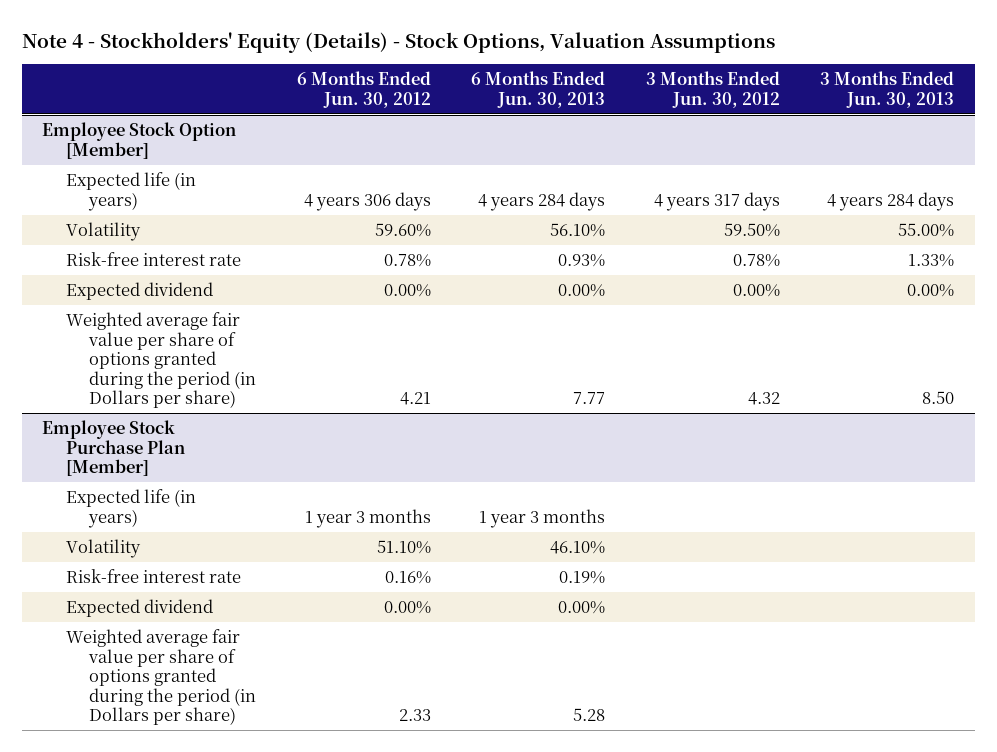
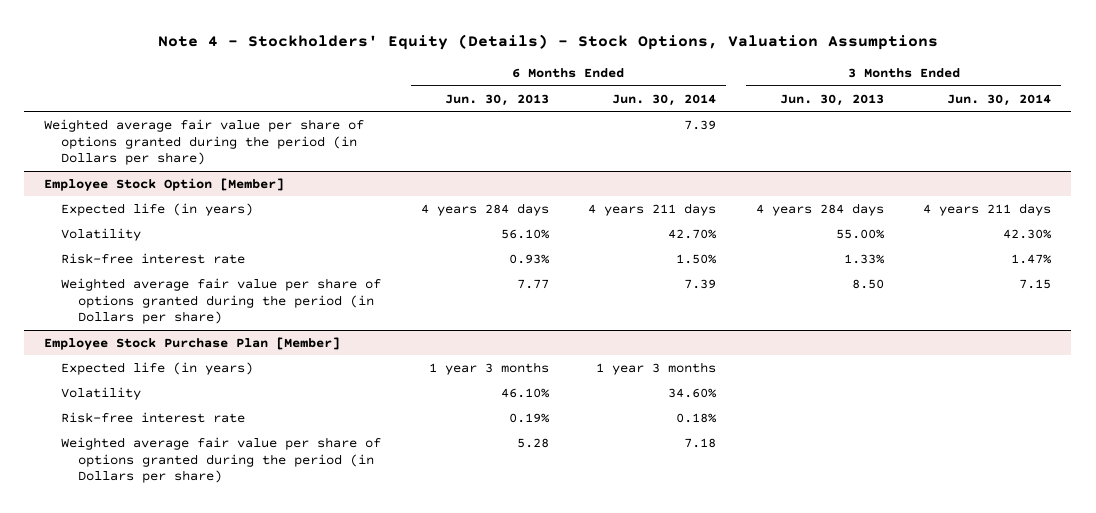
- | 6 Months Ended Jun. 30, 2012 | 6 Months Ended Jun. 30, 2013 | 3 Months Ended Jun. 30, 2012 | 3 Months Ended Jun. 30, 2013
+ | 6 Months Ended Jun. 30, 2013 | 6 Months Ended Jun. 30, 2014 | 3 Months Ended Jun. 30, 2013 | 3 Months Ended Jun. 30, 2014
+ Weighted average fair value per share of options granted during the period (in Dollars per share) | | 7.39 | |
@ Employee Stock Option [Member]
- Expected dividend | 0.00% | 0.00% | 0.00% | 0.00%
@ Employee Stock Purchase Plan [Member]
- Expected dividend | 0.00% | 0.00% | |

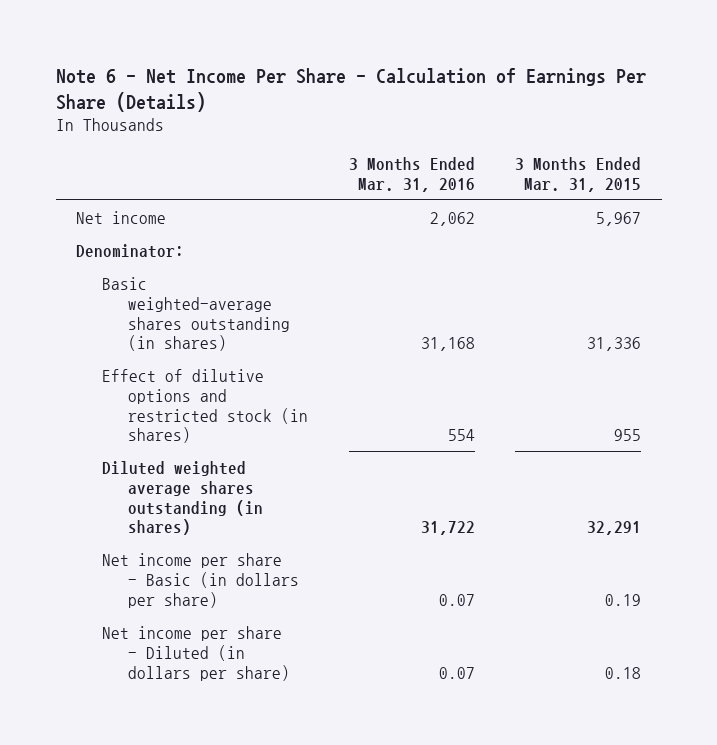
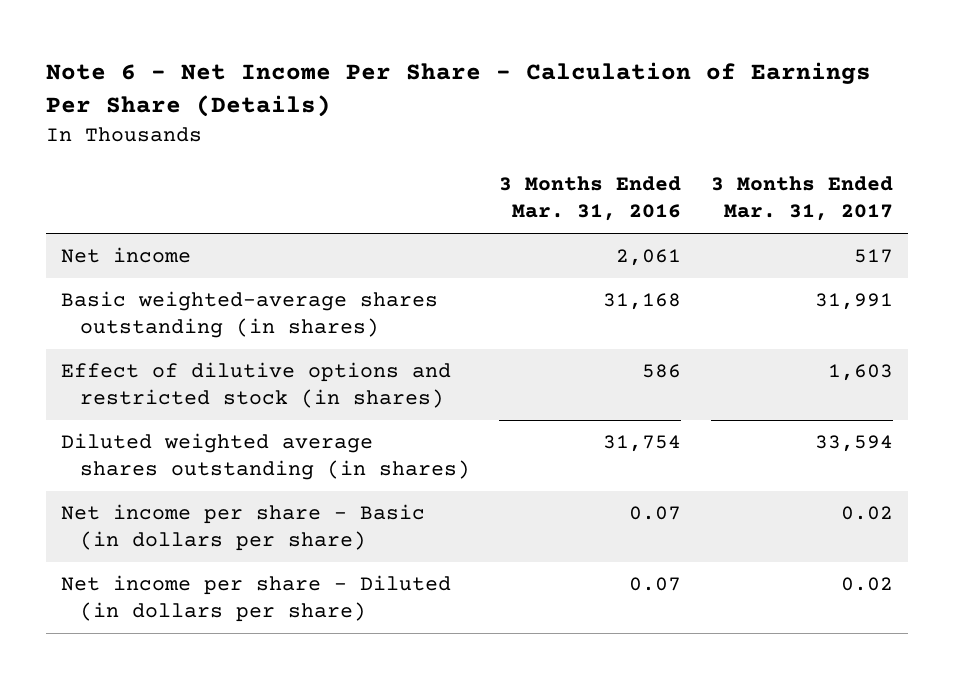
- | 3 Months Ended Mar. 31, 2016 | 3 Months Ended Mar. 31, 2015
+ | 3 Months Ended Mar. 31, 2016 | 3 Months Ended Mar. 31, 2017
- Net income | 2,062 | 5,967
- Denominator:
+ Net income | 2,061 | 517
- Effect of dilutive options and restricted stock (in shares) | 554 | 955
- Diluted weighted average shares outstanding (in shares) | 31,722 | 32,291
+ Effect of dilutive options and restricted stock (in shares) | 586 | 1,603
+ Diluted weighted average shares outstanding (in shares) | 31,754 | 33,594

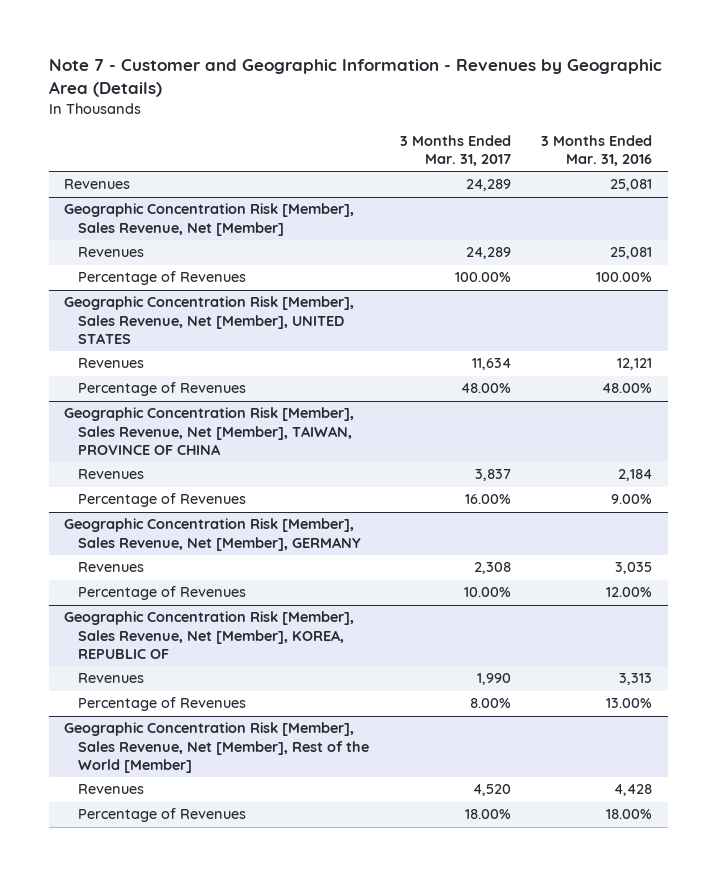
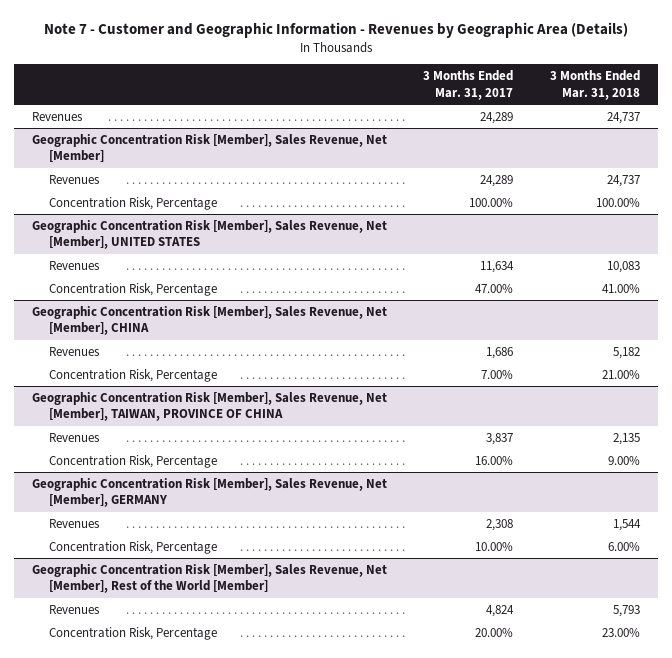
- | 3 Months Ended Mar. 31, 2017 | 3 Months Ended Mar. 31, 2016
+ | 3 Months Ended Mar. 31, 2017 | 3 Months Ended Mar. 31, 2018
@ Geographic Concentration Risk [Member], Sales Revenue, Net [Member]
- Percentage of Revenues | 100.00% | 100.00%
+ Concentration Risk, Percentage | 100.00% | 100.00%
@ Geographic Concentration Risk [Member], Sales Revenue, Net [Member], UNITED STATES
- Percentage of Revenues | 48.00% | 48.00%
+ Concentration Risk, Percentage | 47.00% | 41.00%
+ Geographic Concentration Risk [Member], Sales Revenue, Net [Member], CHINA
+ Revenues | 1,686 | 5,182
+ Concentration Risk, Percentage | 7.00% | 21.00%
@ Geographic Concentration Risk [Member], Sales Revenue, Net [Member], TAIWAN, PROVINCE OF CHINA
- Percentage of Revenues | 16.00% | 9.00%
+ Concentration Risk, Percentage | 16.00% | 9.00%
@ Geographic Concentration Risk [Member], Sales Revenue, Net [Member], GERMANY
- Percentage of Revenues | 10.00% | 12.00%
- Geographic Concentration Risk [Member], Sales Revenue, Net [Member], KOREA, REPUBLIC OF
- Revenues | 1,990 | 3,313
- Percentage of Revenues | 8.00% | 13.00%
@ Geographic Concentration Risk [Member], Sales Revenue, Net [Member], GERMANY
+ Concentration Risk, Percentage | 10.00% | 6.00%
@ Geographic Concentration Risk [Member], Sales Revenue, Net [Member], Rest of the World [Member]
- Revenues | 4,520 | 4,428
- Percentage of Revenues | 18.00% | 18.00%
+ Revenues | 4,824 | 5,793
+ Concentration Risk, Percentage | 20.00% | 23.00%

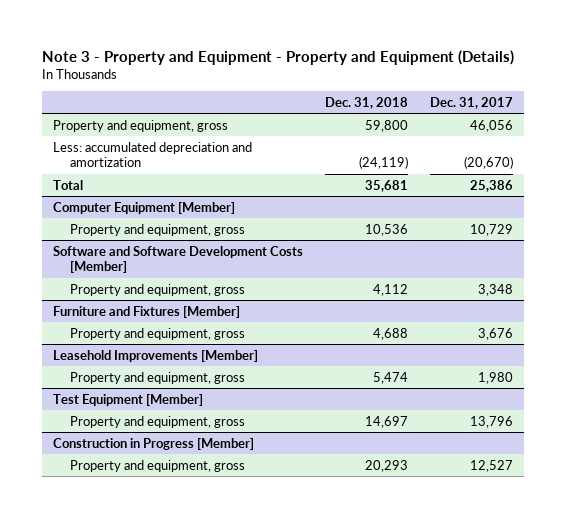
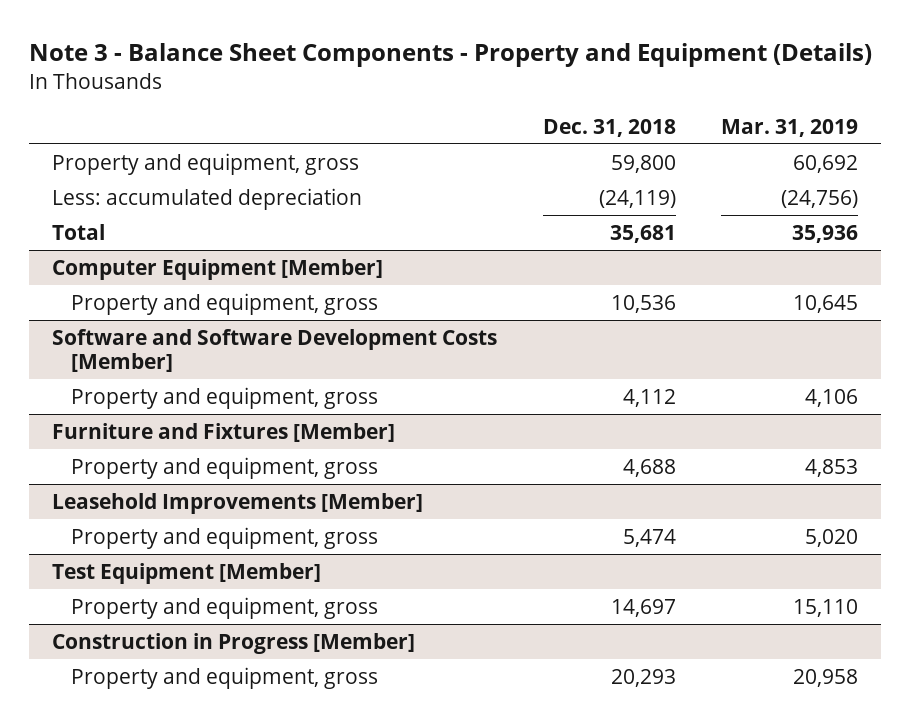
- Note 3 - Property and Equipment - Property and Equipment (Details)
+ Note 3 - Balance Sheet Components - Property and Equipment (Details)
- | Dec. 31, 2018 | Dec. 31, 2017
+ | Dec. 31, 2018 | Mar. 31, 2019
- Less: accumulated depreciation and amortization | (24,119) | (20,670)
+ Less: accumulated depreciation | (24,119) | (24,756)

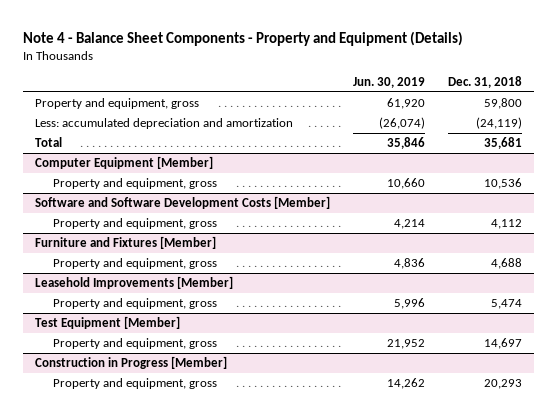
- Note 3 - Balance Sheet Components - Property and Equipment (Details)
+ Note 4 - Balance Sheet Components - Property and Equipment (Details)
- | Dec. 31, 2018 | Mar. 31, 2019
+ | Jun. 30, 2019 | Dec. 31, 2018
- Less: accumulated depreciation | (24,119) | (24,756)
+ Less: accumulated depreciation and amortization | (26,074) | (24,119)

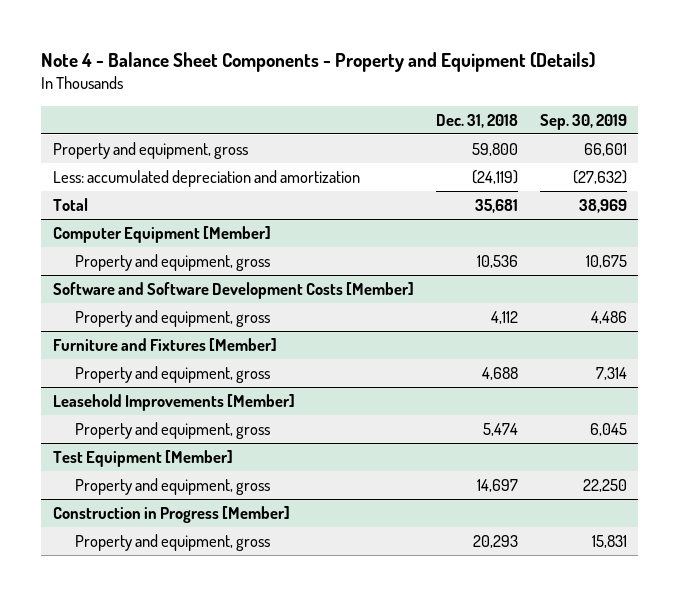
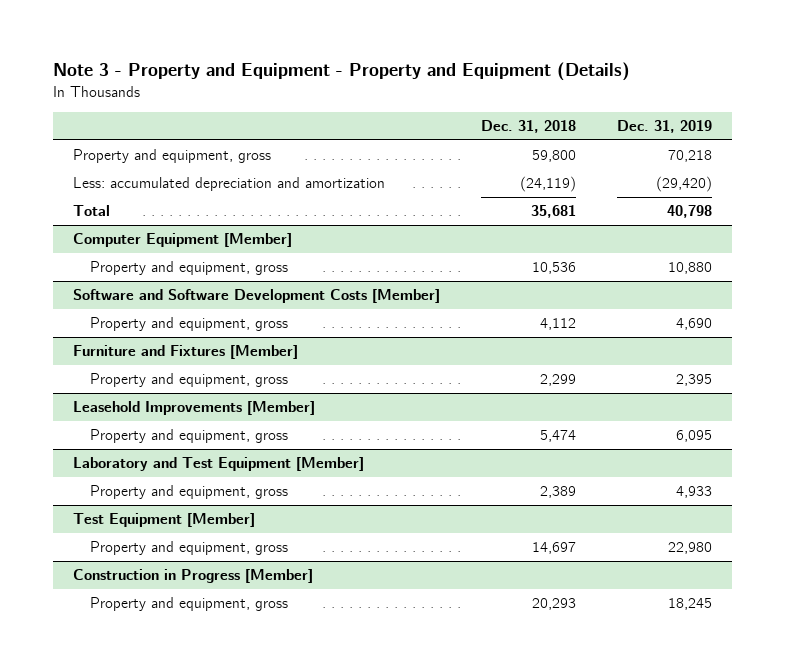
- Note 4 - Balance Sheet Components - Property and Equipment (Details)
+ Note 3 - Property and Equipment - Property and Equipment (Details)
- | Dec. 31, 2018 | Sep. 30, 2019
+ | Dec. 31, 2018 | Dec. 31, 2019
@ Furniture and Fixtures [Member]
- Property and equipment, gross | 4,688 | 7,314
+ Property and equipment, gross | 2,299 | 2,395
+ Laboratory and Test Equipment [Member]
+ Property and equipment, gross | 2,389 | 4,933

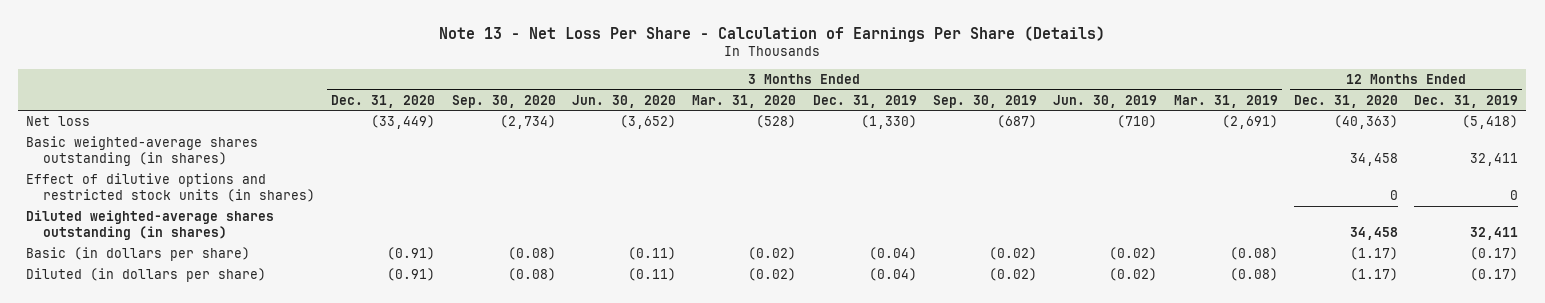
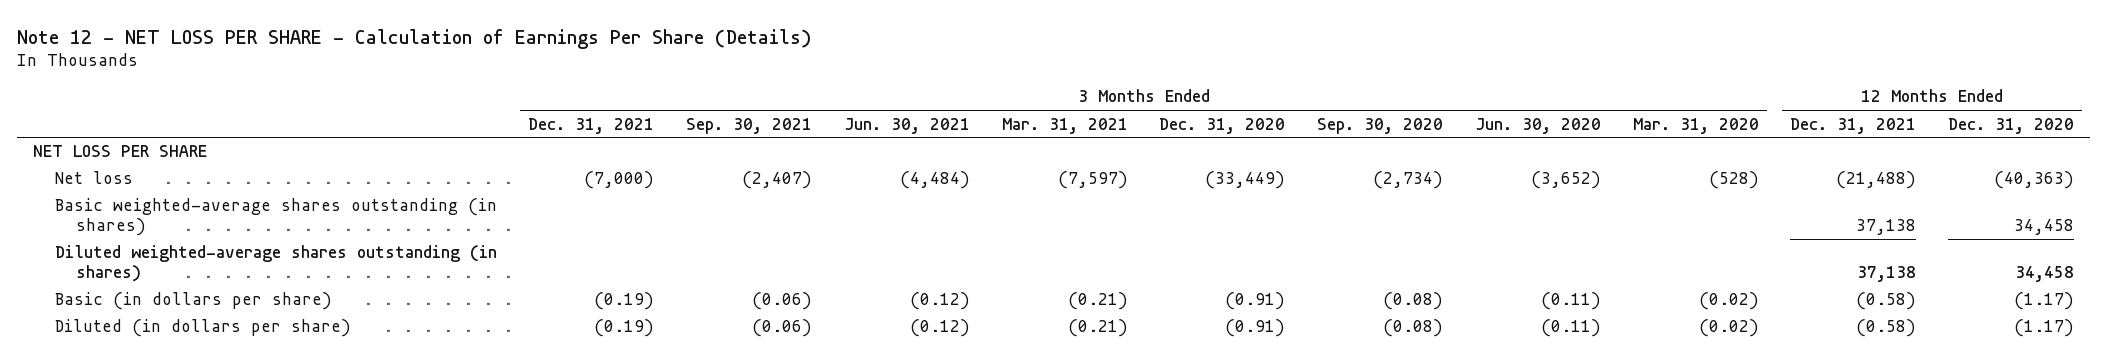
- Note 13 - Net Loss Per Share - Calculation of Earnings Per Share (Details)
+ Note 12 - NET LOSS PER SHARE - Calculation of Earnings Per Share (Details)
- | 3 Months Ended Dec. 31, 2020 | 3 Months Ended Sep. 30, 2020 | 3 Months Ended Jun. 30, 2020 | 3 Months Ended Mar. 31, 2020 | 3 Months Ended Dec. 31, 2019 | 3 Months Ended Sep. 30, 2019 | 3 Months Ended Jun. 30, 2019 | 3 Months Ended Mar. 31, 2019 | 12 Months Ended Dec. 31, 2020 | 12 Months Ended Dec. 31, 2019
+ | 3 Months Ended Dec. 31, 2021 | 3 Months Ended Sep. 30, 2021 | 3 Months Ended Jun. 30, 2021 | 3 Months Ended Mar. 31, 2021 | 3 Months Ended Dec. 31, 2020 | 3 Months Ended Sep. 30, 2020 | 3 Months Ended Jun. 30, 2020 | 3 Months Ended Mar. 31, 2020 | 12 Months Ended Dec. 31, 2021 | 12 Months Ended Dec. 31, 2020
+ NET LOSS PER SHARE
- Effect of dilutive options and restricted stock units (in shares) | | | | | | | | | 0 | 0

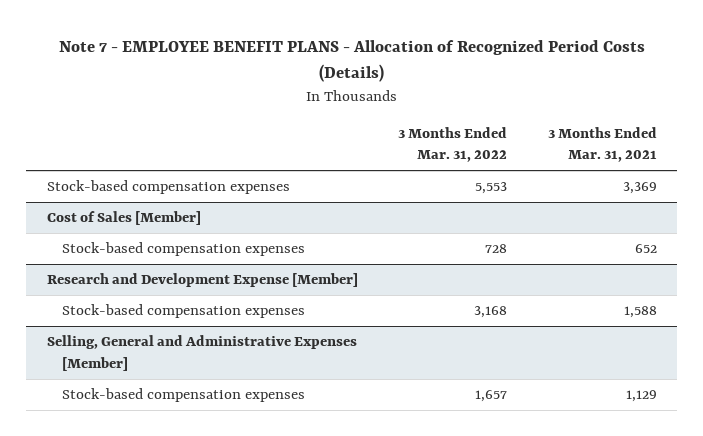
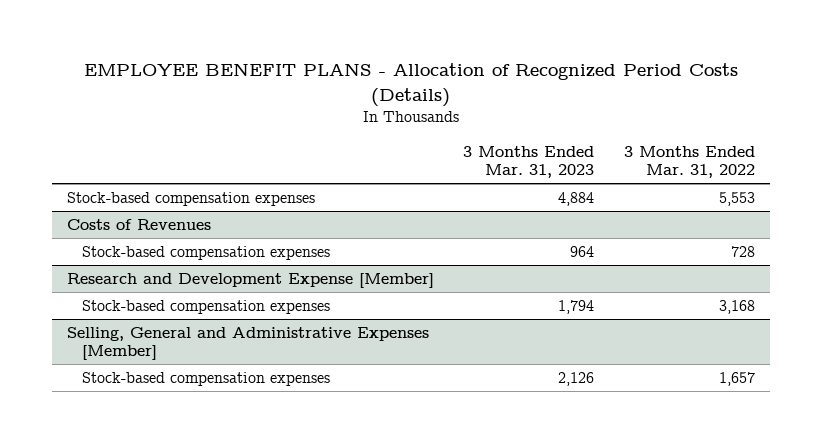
- Note 7 - EMPLOYEE BENEFIT PLANS - Allocation of Recognized Period Costs (Details)
+ EMPLOYEE BENEFIT PLANS - Allocation of Recognized Period Costs (Details)
- | 3 Months Ended Mar. 31, 2022 | 3 Months Ended Mar. 31, 2021
+ | 3 Months Ended Mar. 31, 2023 | 3 Months Ended Mar. 31, 2022
- Cost of Sales [Member]
+ Costs of Revenues

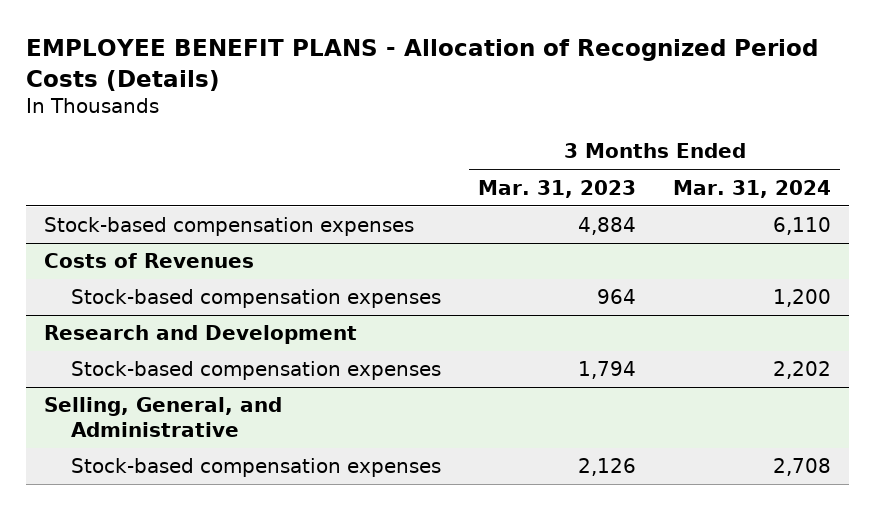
- | 3 Months Ended Mar. 31, 2023 | 3 Months Ended Mar. 31, 2022
+ | 3 Months Ended Mar. 31, 2023 | 3 Months Ended Mar. 31, 2024
- Research and Development Expense [Member]
+ Research and Development
- Selling, General and Administrative Expenses [Member]
+ Selling, General, and Administrative

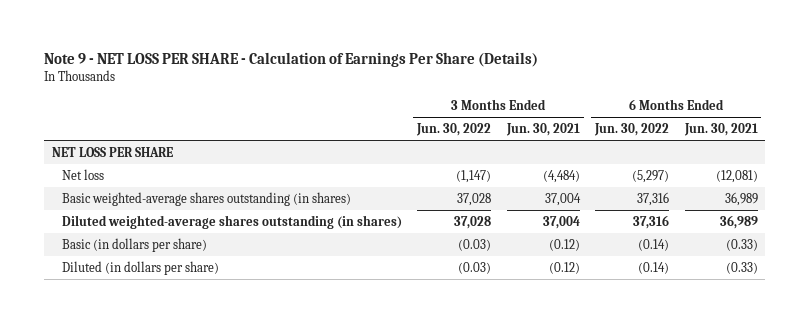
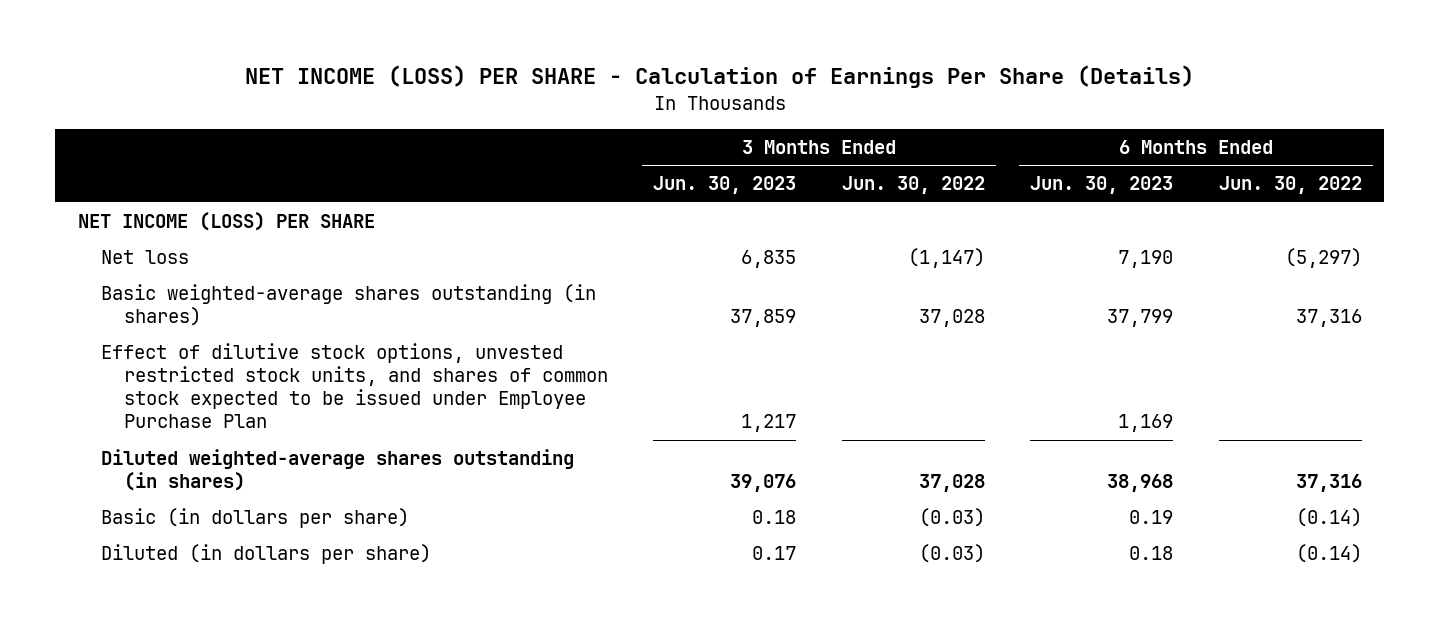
- Note 9 - NET LOSS PER SHARE - Calculation of Earnings Per Share (Details)
+ NET INCOME (LOSS) PER SHARE - Calculation of Earnings Per Share (Details)
- | 3 Months Ended Jun. 30, 2022 | 3 Months Ended Jun. 30, 2021 | 6 Months Ended Jun. 30, 2022 | 6 Months Ended Jun. 30, 2021
+ | 3 Months Ended Jun. 30, 2023 | 3 Months Ended Jun. 30, 2022 | 6 Months Ended Jun. 30, 2023 | 6 Months Ended Jun. 30, 2022
- NET LOSS PER SHARE
+ NET INCOME (LOSS) PER SHARE
+ Effect of dilutive stock options, unvested restricted stock units, and shares of common stock expected to be issued under Employee Purchase Plan | 1,217 | | 1,169 |

